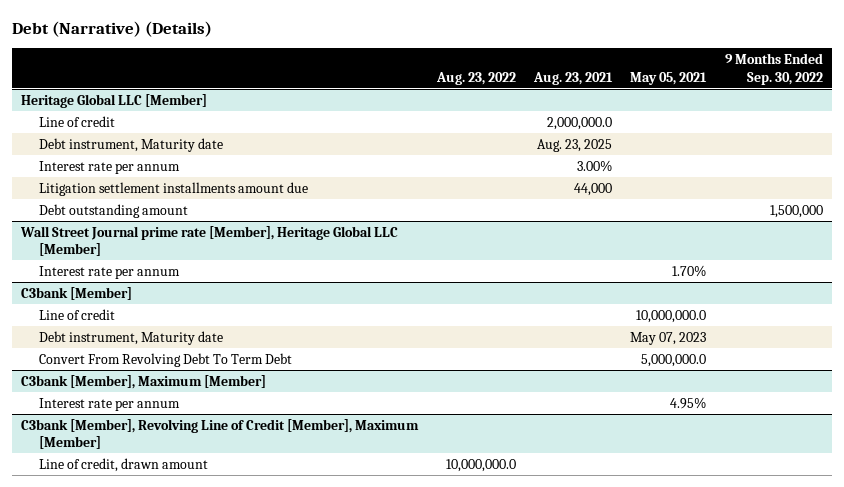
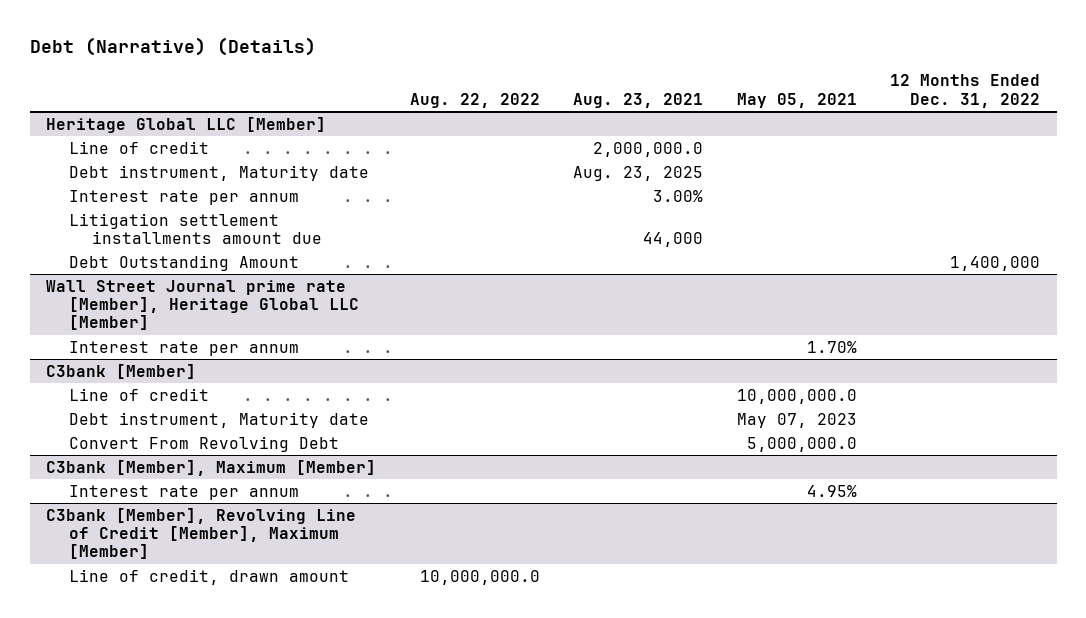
- | Aug. 23, 2022 | Aug. 23, 2021 | May 05, 2021 | 9 Months Ended Sep. 30, 2022
+ | Aug. 22, 2022 | Aug. 23, 2021 | May 05, 2021 | 12 Months Ended Dec. 31, 2022
@ Heritage Global LLC [Member]
- Debt outstanding amount | | | | 1,500,000
+ Debt Outstanding Amount | | | | 1,400,000
@ C3bank [Member]
- Convert From Revolving Debt To Term Debt | | | 5,000,000.0 |
+ Convert From Revolving Debt | | | 5,000,000.0 |

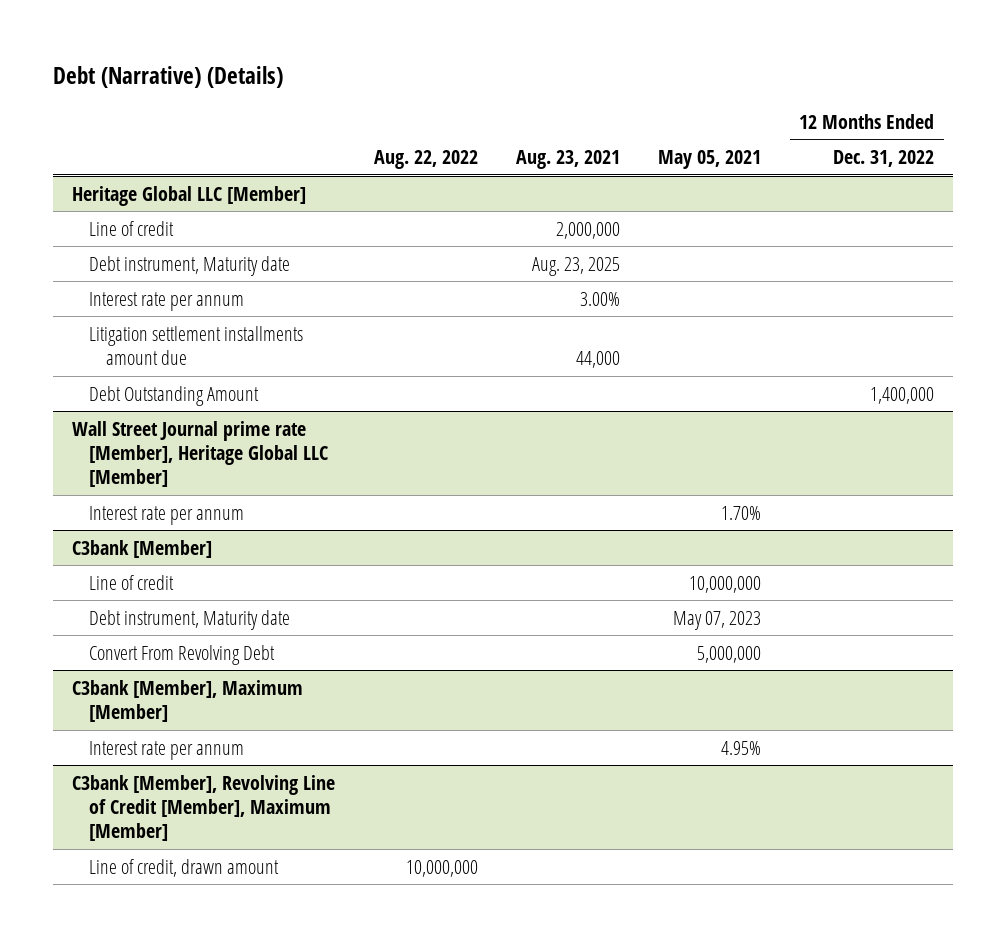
@ Heritage Global LLC [Member]
- Line of credit | | 2,000,000.0 | |
+ Line of credit | | 2,000,000 | |
@ C3bank [Member]
- Line of credit | | | 10,000,000.0 |
+ Line of credit | | | 10,000,000 |
- Convert From Revolving Debt | | | 5,000,000.0 |
+ Convert From Revolving Debt | | | 5,000,000 |
@ C3bank [Member], Revolving Line of Credit [Member], Maximum [Member]
- Line of credit, drawn amount | 10,000,000.0 | | |
+ Line of credit, drawn amount | 10,000,000 | | |

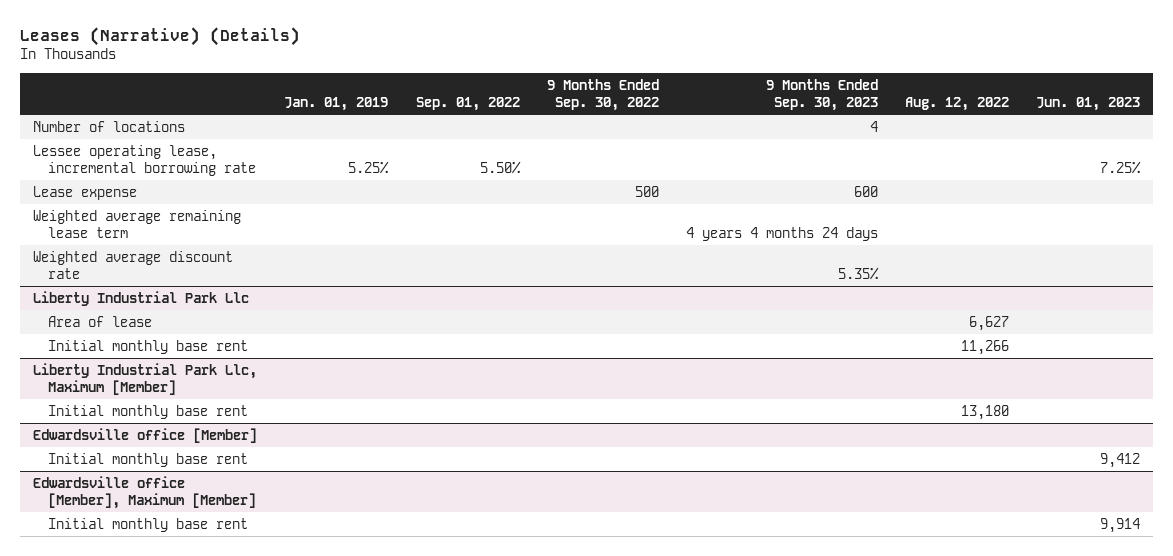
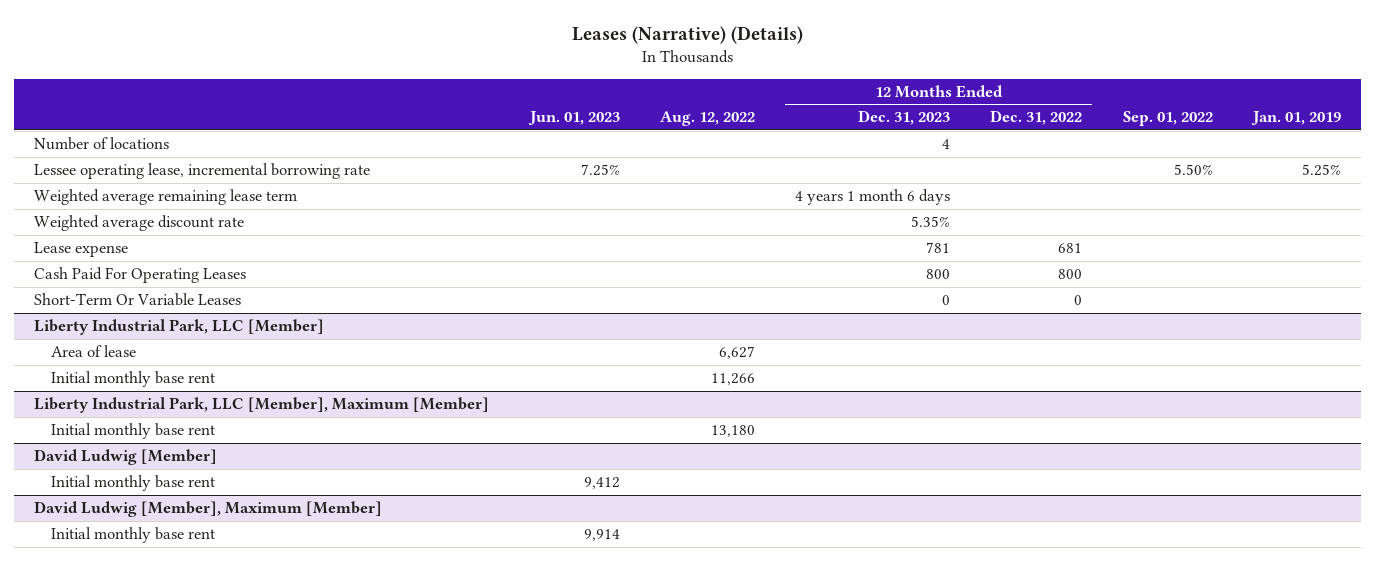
- | Jan. 01, 2019 | Sep. 01, 2022 | 9 Months Ended Sep. 30, 2022 | 9 Months Ended Sep. 30, 2023 | Aug. 12, 2022 | Jun. 01, 2023
+ | Jun. 01, 2023 | Aug. 12, 2022 | 12 Months Ended Dec. 31, 2023 | 12 Months Ended Dec. 31, 2022 | Sep. 01, 2022 | Jan. 01, 2019
- Liberty Industrial Park Llc
moved down: Lease expense | | | 781 | 681 | |
+ Cash Paid For Operating Leases | | | 800 | 800 | |
+ Short-Term Or Variable Leases | | | 0 | 0 | |
+ Liberty Industrial Park, LLC [Member]
- Liberty Industrial Park Llc, Maximum [Member]
+ Liberty Industrial Park, LLC [Member], Maximum [Member]
- Edwardsville office [Member]
+ David Ludwig [Member]
- Edwardsville office [Member], Maximum [Member]
+ David Ludwig [Member], Maximum [Member]

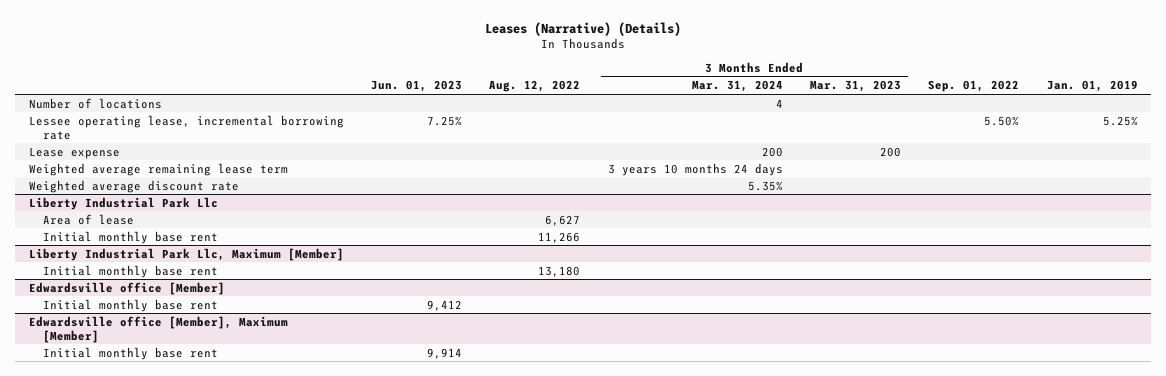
- | Jun. 01, 2023 | Aug. 12, 2022 | 12 Months Ended Dec. 31, 2023 | 12 Months Ended Dec. 31, 2022 | Sep. 01, 2022 | Jan. 01, 2019
+ | Jun. 01, 2023 | Aug. 12, 2022 | 3 Months Ended Mar. 31, 2024 | 3 Months Ended Mar. 31, 2023 | Sep. 01, 2022 | Jan. 01, 2019
moved up: Lease expense | | | 200 | 200 | |
- Cash Paid For Operating Leases | | | 800 | 800 | |
- Short-Term Or Variable Leases | | | 0 | 0 | |
- Liberty Industrial Park, LLC [Member]
+ Liberty Industrial Park Llc
- Liberty Industrial Park, LLC [Member], Maximum [Member]
+ Liberty Industrial Park Llc, Maximum [Member]
- David Ludwig [Member]
+ Edwardsville office [Member]
- David Ludwig [Member], Maximum [Member]
+ Edwardsville office [Member], Maximum [Member]

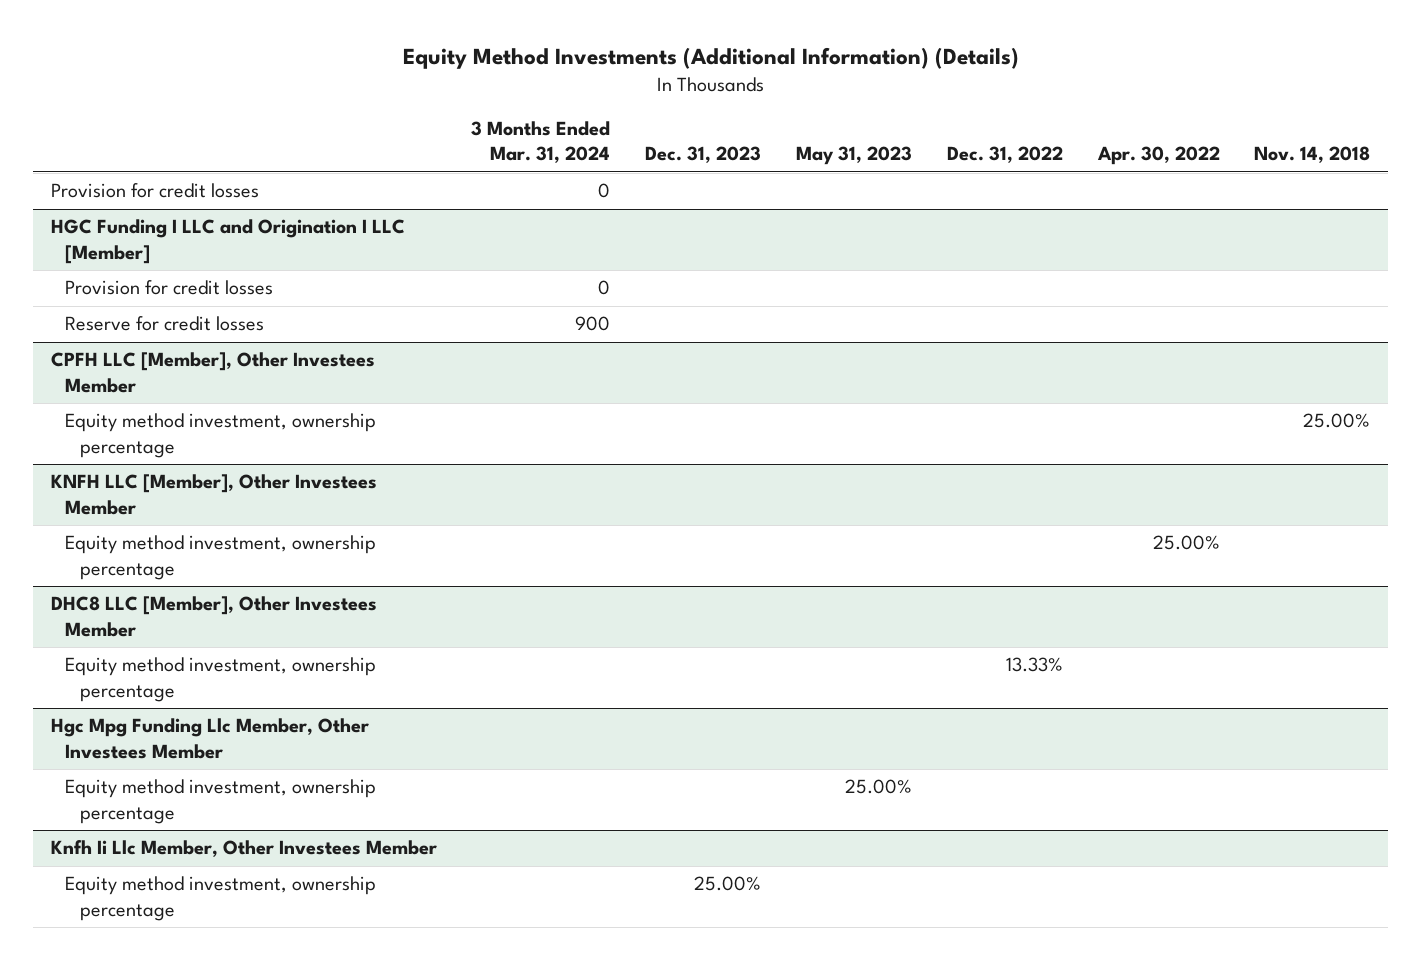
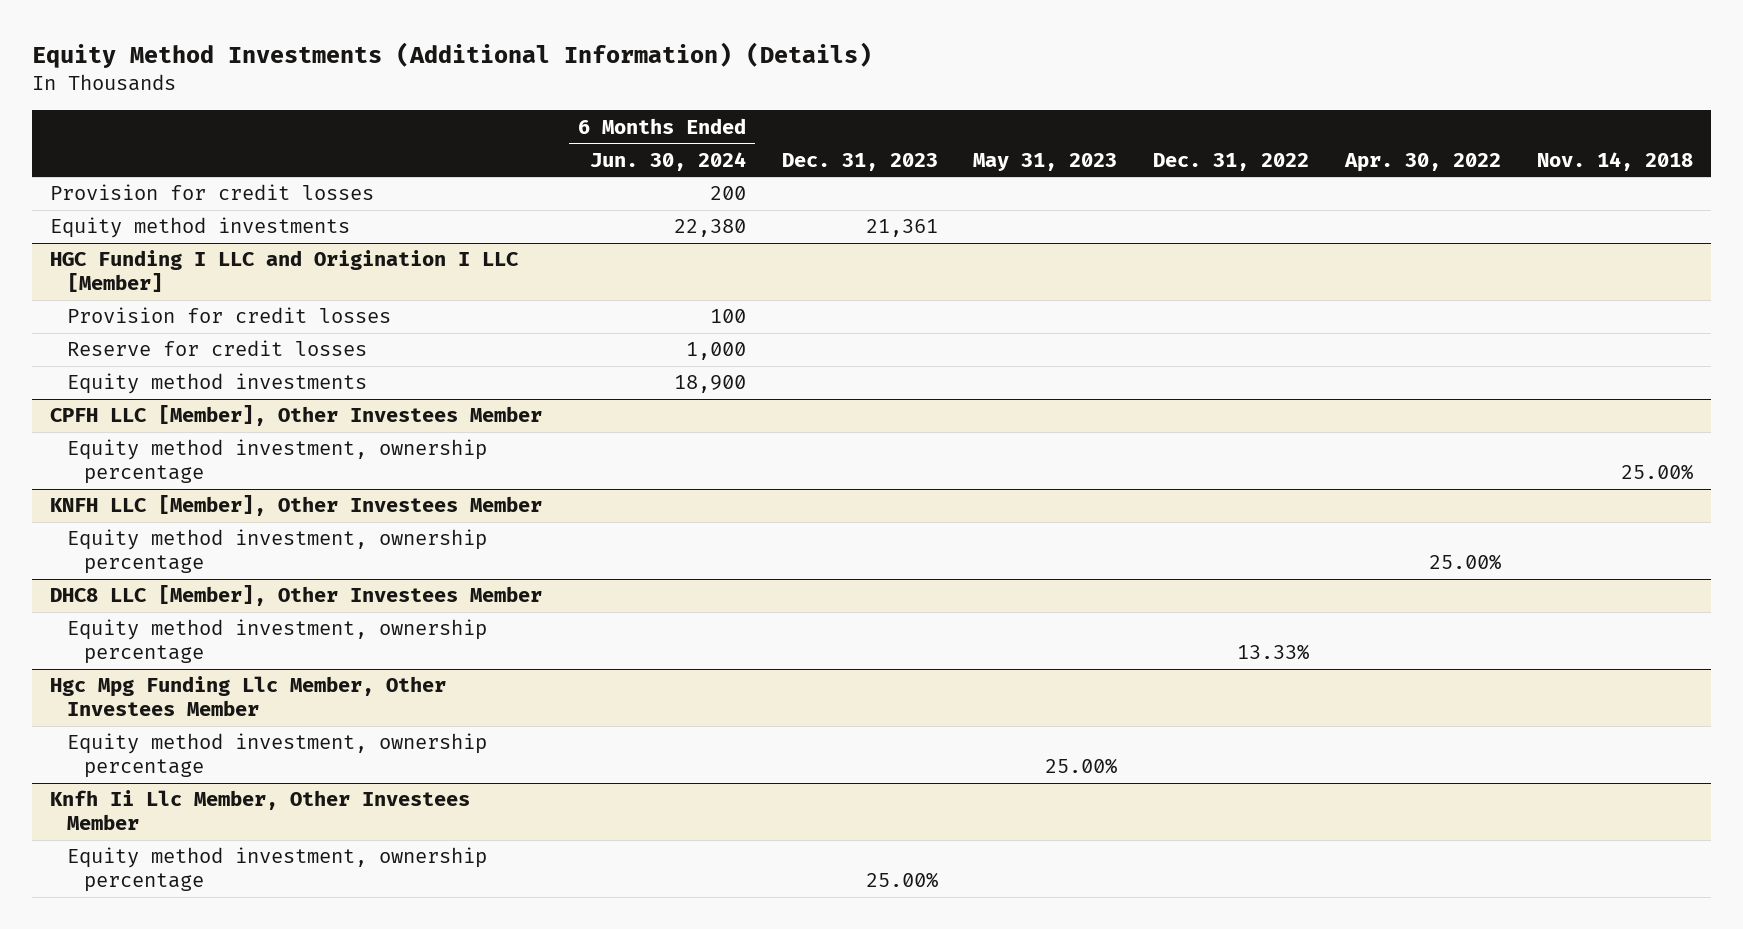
- | 3 Months Ended Mar. 31, 2024 | Dec. 31, 2023 | May 31, 2023 | Dec. 31, 2022 | Apr. 30, 2022 | Nov. 14, 2018
+ | 6 Months Ended Jun. 30, 2024 | Dec. 31, 2023 | May 31, 2023 | Dec. 31, 2022 | Apr. 30, 2022 | Nov. 14, 2018
+ Equity method investments | 22,380 | 21,361 | | | |
@ HGC Funding I LLC and Origination I LLC [Member]
+ Equity method investments | 18,900 | | | | |

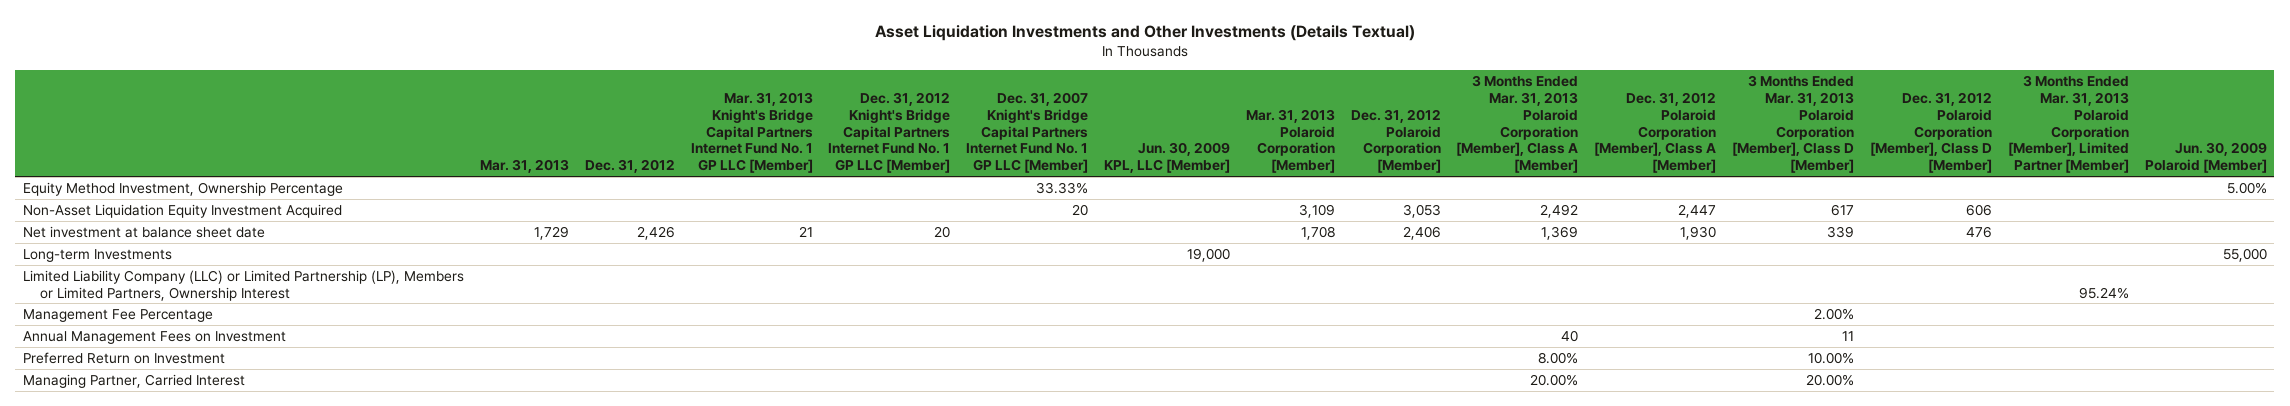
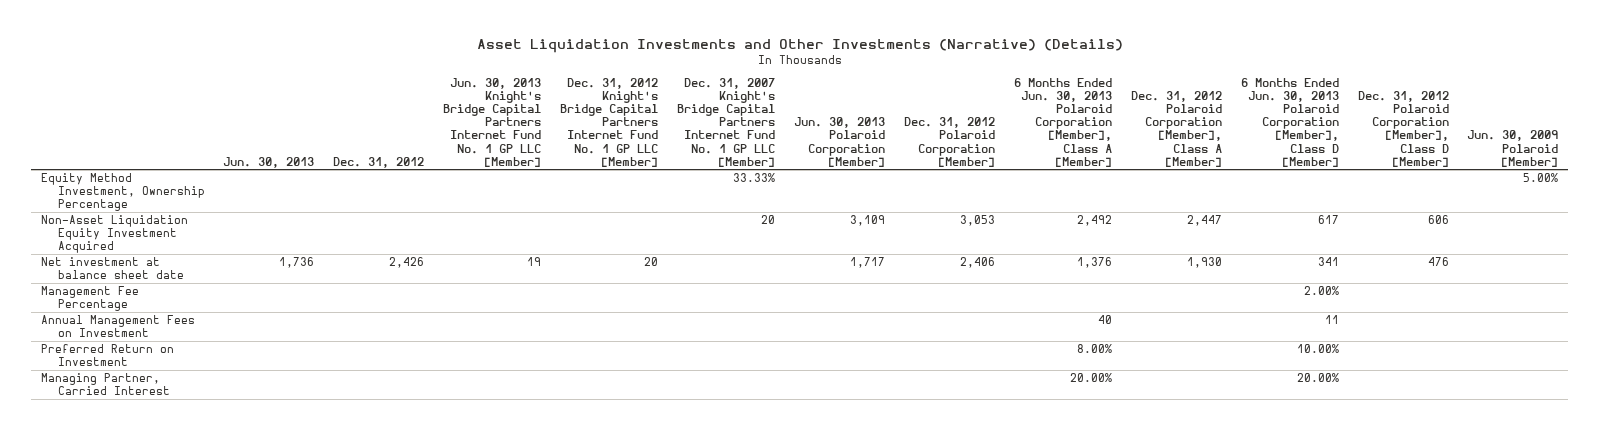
- Asset Liquidation Investments and Other Investments (Details Textual)
+ Asset Liquidation Investments and Other Investments (Narrative) (Details)
- | Mar. 31, 2013 | Dec. 31, 2012 | Mar. 31, 2013 Knight's Bridge Capital Partners Internet Fund No. 1 GP LLC [Member] | Dec. 31, 2012 Knight's Bridge Capital Partners Internet Fund No. 1 GP LLC [Member] | Dec. 31, 2007 Knight's Bridge Capital Partners Internet Fund No. 1 GP LLC [Member] | Jun. 30, 2009 KPL, LLC [Member] | Mar. 31, 2013 Polaroid Corporation [Member] | Dec. 31, 2012 Polaroid Corporation [Member] | 3 Months Ended Mar. 31, 2013 Polaroid Corporation [Member], Class A [Member] | Dec. 31, 2012 Polaroid Corporation [Member], Class A [Member] | 3 Months Ended Mar. 31, 2013 Polaroid Corporation [Member], Class D [Member] | Dec. 31, 2012 Polaroid Corporation [Member], Class D [Member] | 3 Months Ended Mar. 31, 2013 Polaroid Corporation [Member], Limited Partner [Member] | Jun. 30, 2009 Polaroid [Member]
+ | Jun. 30, 2013 | Dec. 31, 2012 | Jun. 30, 2013 Knight's Bridge Capital Partners Internet Fund No. 1 GP LLC [Member] | Dec. 31, 2012 Knight's Bridge Capital Partners Internet Fund No. 1 GP LLC [Member] | Dec. 31, 2007 Knight's Bridge Capital Partners Internet Fund No. 1 GP LLC [Member] | Jun. 30, 2013 Polaroid Corporation [Member] | Dec. 31, 2012 Polaroid Corporation [Member] | 6 Months Ended Jun. 30, 2013 Polaroid Corporation [Member], Class A [Member] | Dec. 31, 2012 Polaroid Corporation [Member], Class A [Member] | 6 Months Ended Jun. 30, 2013 Polaroid Corporation [Member], Class D [Member] | Dec. 31, 2012 Polaroid Corporation [Member], Class D [Member] | Jun. 30, 2009 Polaroid [Member]
- Long-term Investments | | | | | | 19,000 | | | | | | | | 55,000
- Limited Liability Company (LLC) or Limited Partnership (LP), Members or Limited Partners, Ownership Interest | | | | | | | | | | | | | 95.24% |

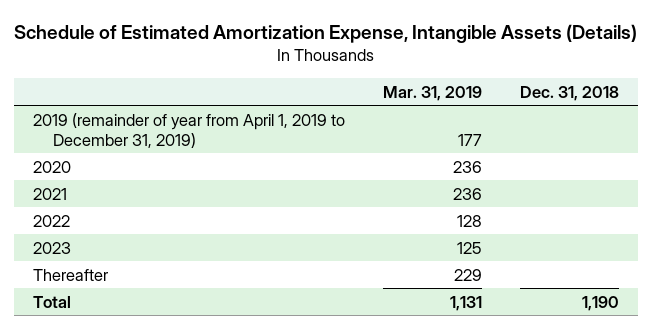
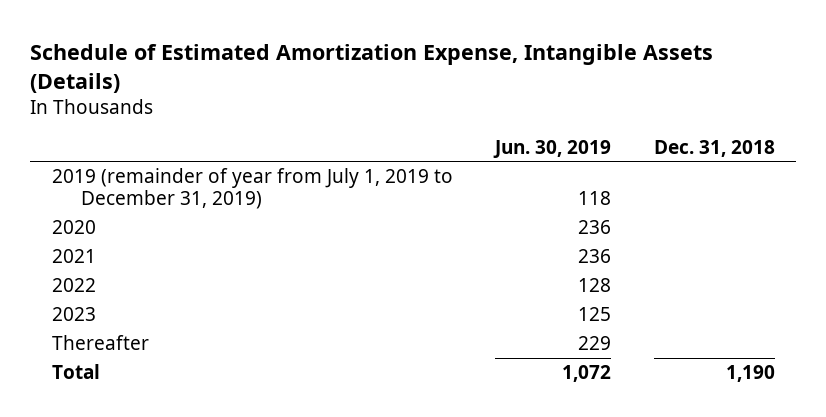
- | Mar. 31, 2019 | Dec. 31, 2018
+ | Jun. 30, 2019 | Dec. 31, 2018
- 2019 (remainder of year from April 1, 2019 to December 31, 2019) | 177 |
+ 2019 (remainder of year from July 1, 2019 to December 31, 2019) | 118 |

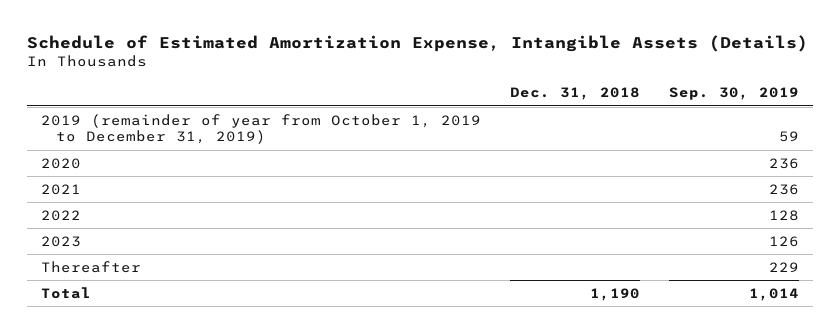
- | Jun. 30, 2019 | Dec. 31, 2018
+ | Dec. 31, 2018 | Sep. 30, 2019
- 2019 (remainder of year from July 1, 2019 to December 31, 2019) | 118 |
+ 2019 (remainder of year from October 1, 2019 to December 31, 2019) | | 59

